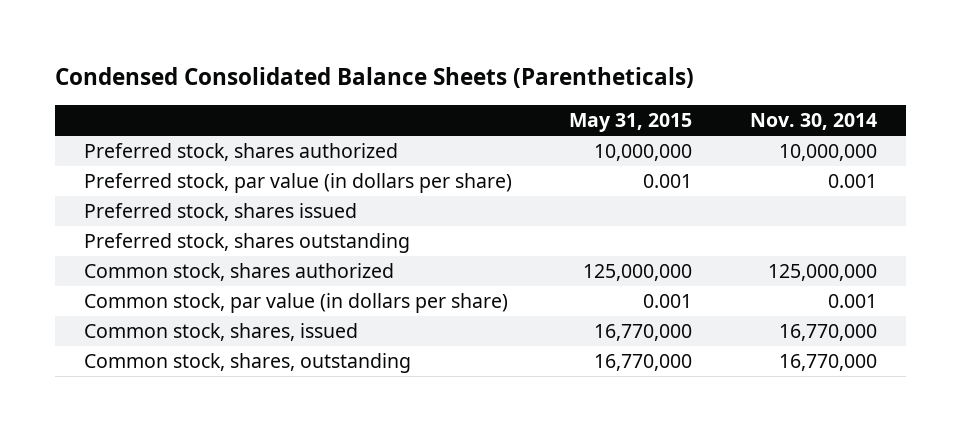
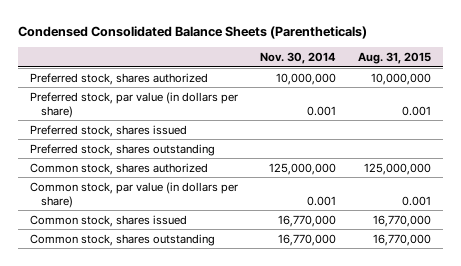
- | May 31, 2015 | Nov. 30, 2014
+ | Nov. 30, 2014 | Aug. 31, 2015
- Common stock, shares, issued | 16,770,000 | 16,770,000
- Common stock, shares, outstanding | 16,770,000 | 16,770,000
+ Common stock, shares issued | 16,770,000 | 16,770,000
+ Common stock, shares outstanding | 16,770,000 | 16,770,000

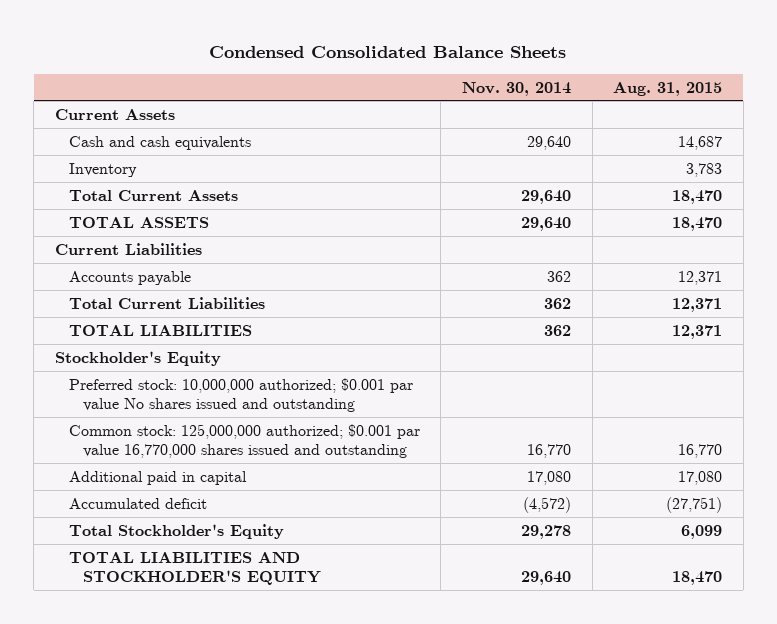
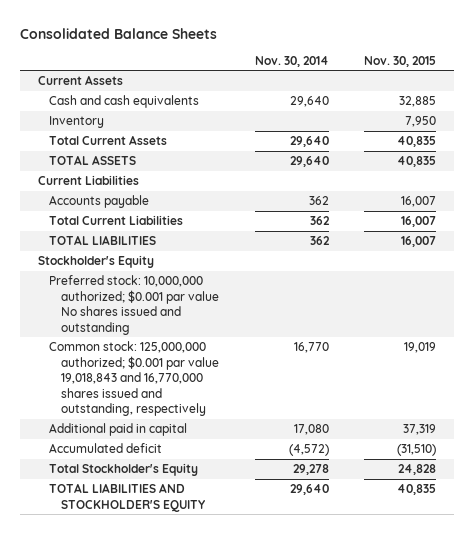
- Condensed Consolidated Balance Sheets
+ Consolidated Balance Sheets
- | Nov. 30, 2014 | Aug. 31, 2015
+ | Nov. 30, 2014 | Nov. 30, 2015
- Common stock: 125,000,000 authorized; $0.001 par value 16,770,000 shares issued and outstanding | 16,770 | 16,770
+ Common stock: 125,000,000 authorized; $0.001 par value 19,018,843 and 16,770,000 shares issued and outstanding, respectively | 16,770 | 19,019

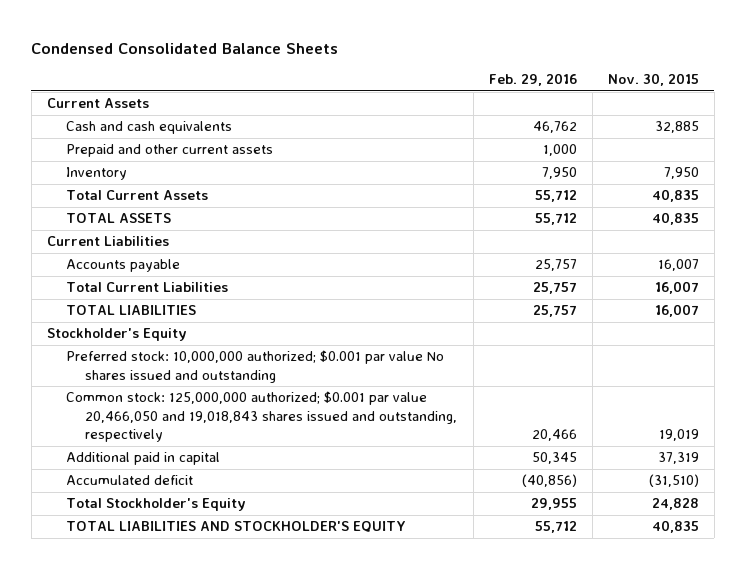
- Consolidated Balance Sheets
+ Condensed Consolidated Balance Sheets
- | Nov. 30, 2014 | Nov. 30, 2015
+ | Feb. 29, 2016 | Nov. 30, 2015
+ Prepaid and other current assets | 1,000 |
- Common stock: 125,000,000 authorized; $0.001 par value 19,018,843 and 16,770,000 shares issued and outstanding, respectively | 16,770 | 19,019
+ Common stock: 125,000,000 authorized; $0.001 par value 20,466,050 and 19,018,843 shares issued and outstanding, respectively | 20,466 | 19,019

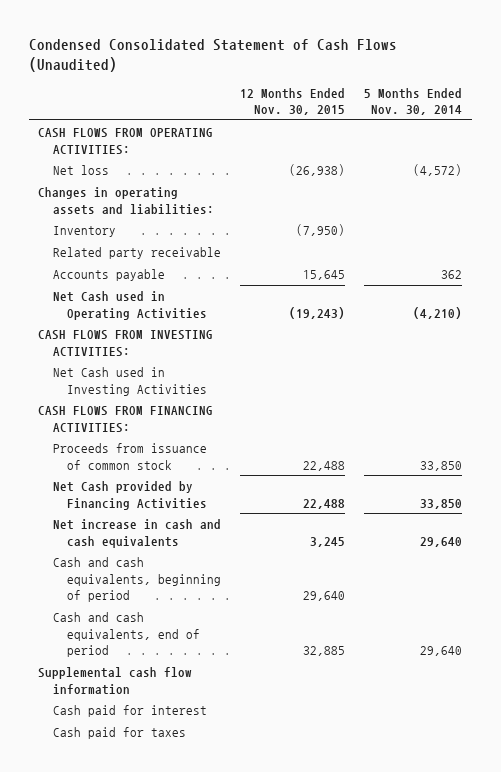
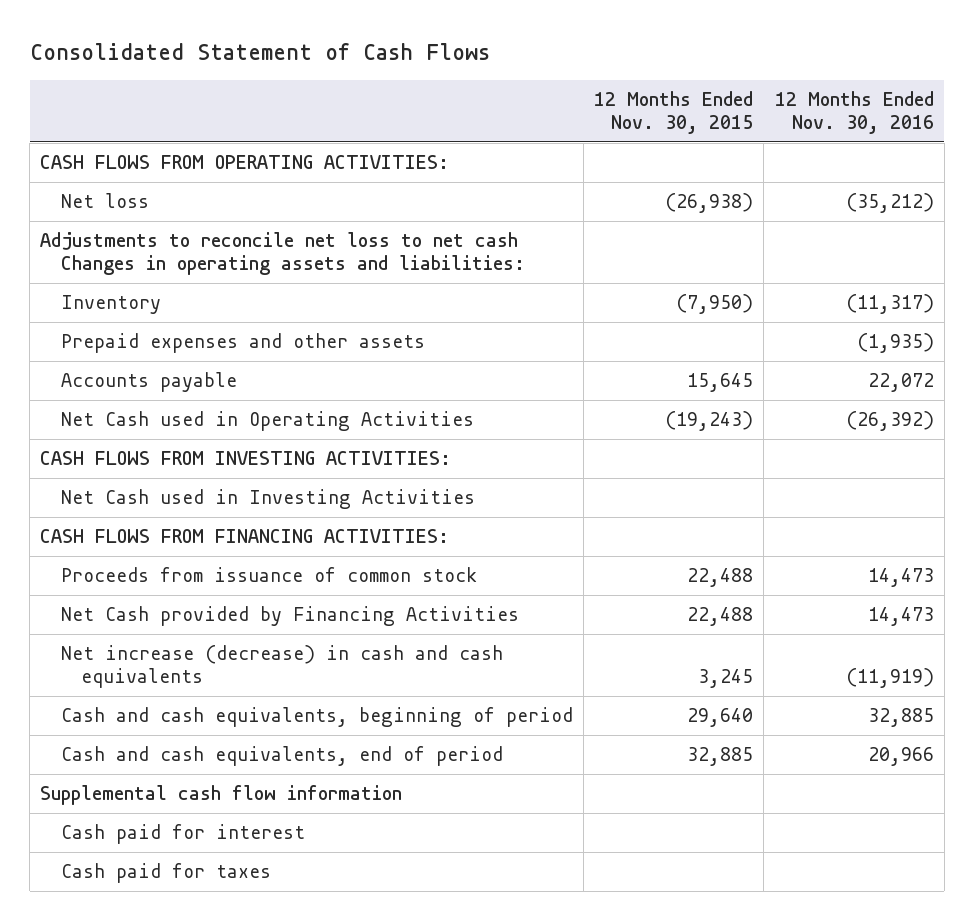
- Condensed Consolidated Statement of Cash Flows (Unaudited)
+ Consolidated Statement of Cash Flows
- | 12 Months Ended Nov. 30, 2015 | 5 Months Ended Nov. 30, 2014
+ | 12 Months Ended Nov. 30, 2015 | 12 Months Ended Nov. 30, 2016
- Changes in operating assets and liabilities:
+ Adjustments to reconcile net loss to net cash Changes in operating assets and liabilities:
- Related party receivable
+ Prepaid expenses and other assets | | (1,935)
- Net increase in cash and cash equivalents | 3,245 | 29,640
+ Net increase (decrease) in cash and cash equivalents | 3,245 | (11,919)

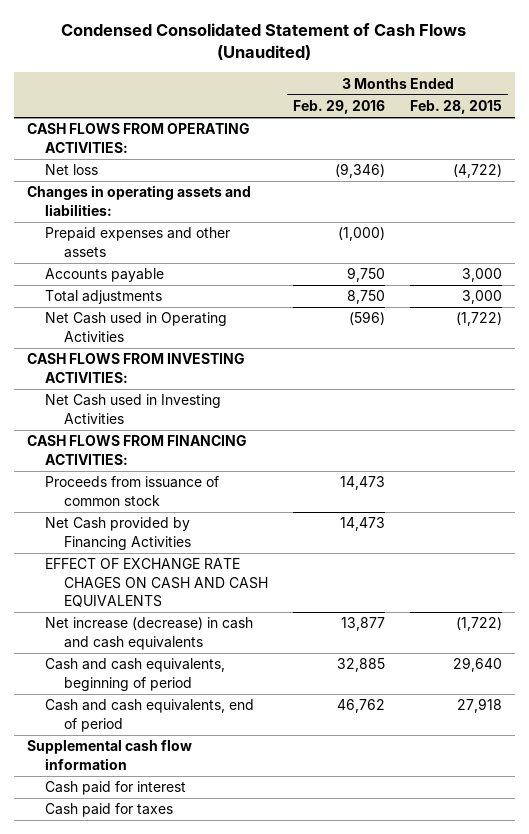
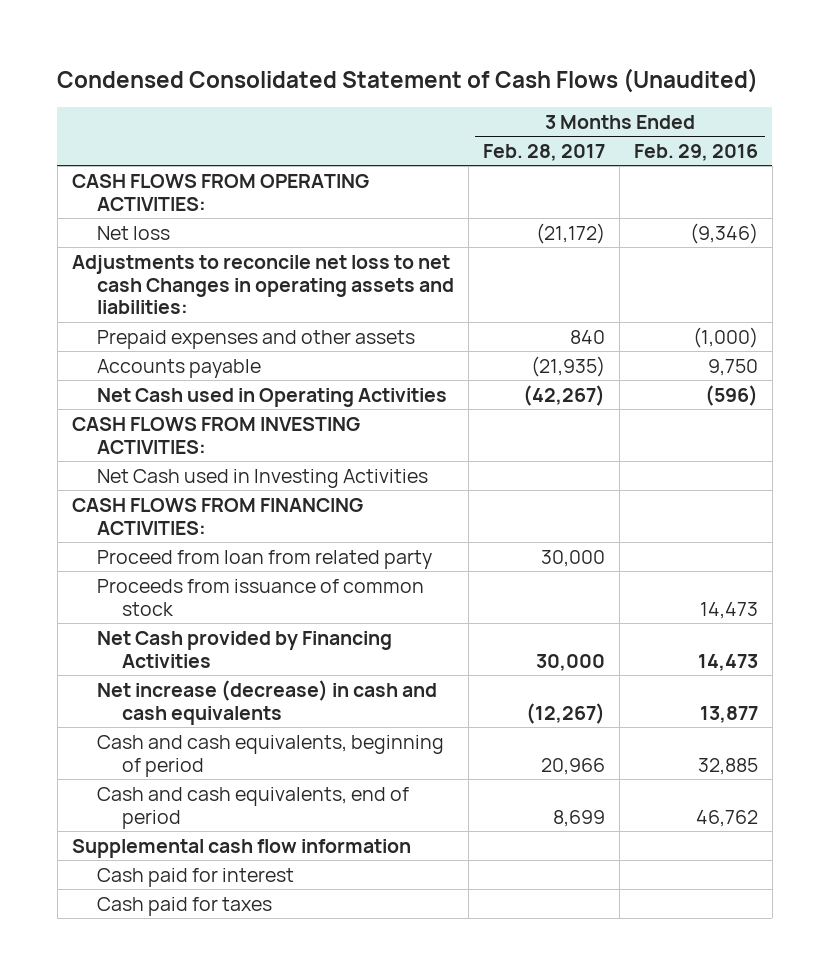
- | 3 Months Ended Feb. 29, 2016 | 3 Months Ended Feb. 28, 2015
+ | 3 Months Ended Feb. 28, 2017 | 3 Months Ended Feb. 29, 2016
- Changes in operating assets and liabilities:
+ Adjustments to reconcile net loss to net cash Changes in operating assets and liabilities:
- Total adjustments | 8,750 | 3,000
+ Proceed from loan from related party | 30,000 |
- EFFECT OF EXCHANGE RATE CHAGES ON CASH AND CASH EQUIVALENTS

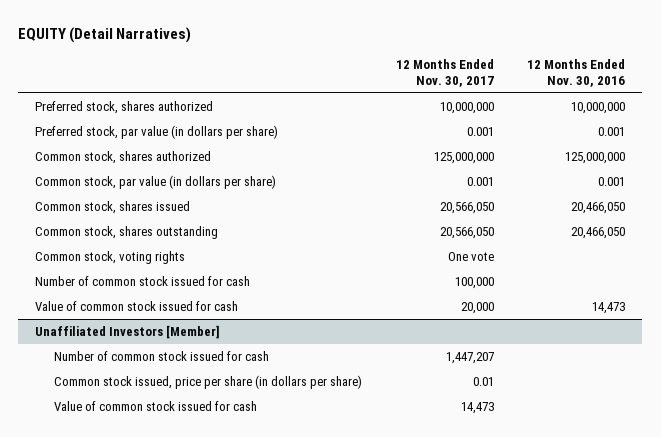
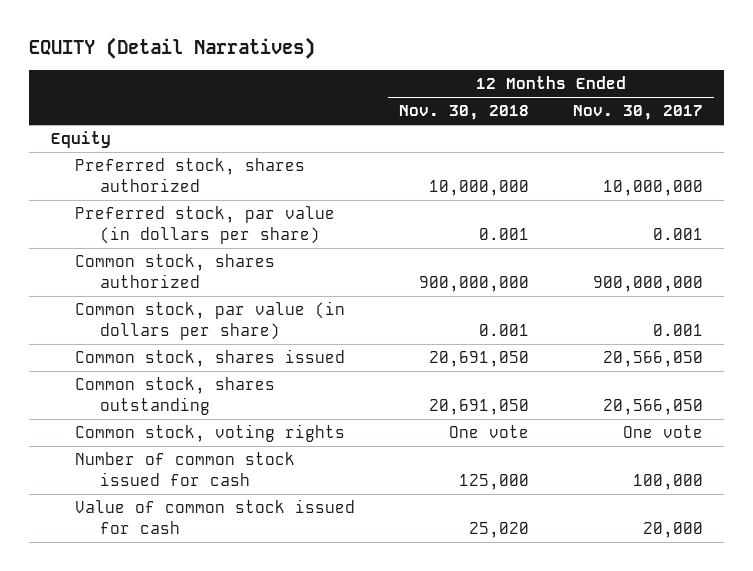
- | 12 Months Ended Nov. 30, 2017 | 12 Months Ended Nov. 30, 2016
+ | 12 Months Ended Nov. 30, 2018 | 12 Months Ended Nov. 30, 2017
+ Equity
- Common stock, shares authorized | 125,000,000 | 125,000,000
+ Common stock, shares authorized | 900,000,000 | 900,000,000
- Unaffiliated Investors [Member]
- Number of common stock issued for cash | 1,447,207 |
- Common stock issued, price per share (in dollars per share) | 0.01 |
- Value of common stock issued for cash | 14,473 |

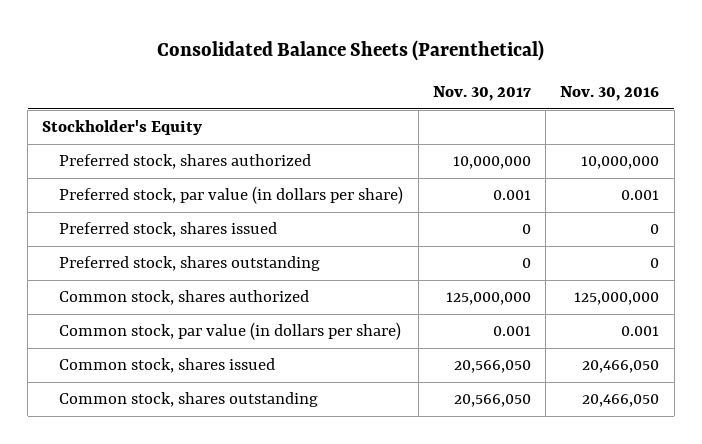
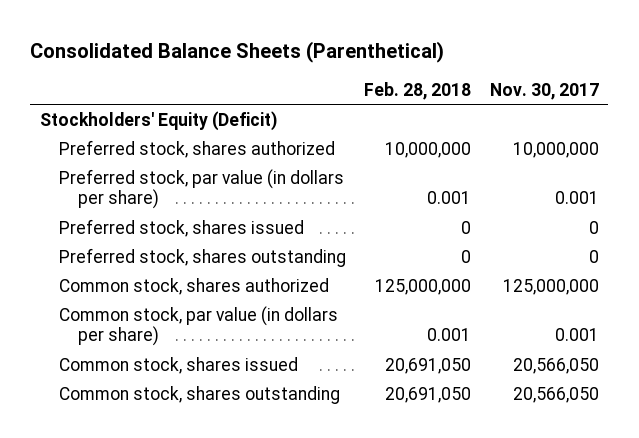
- | Nov. 30, 2017 | Nov. 30, 2016
+ | Feb. 28, 2018 | Nov. 30, 2017
- Stockholder's Equity
+ Stockholders' Equity (Deficit)

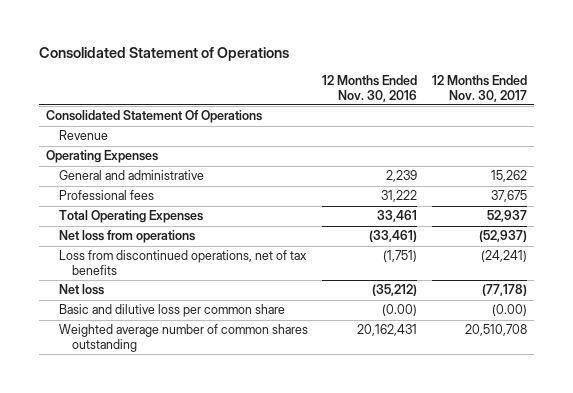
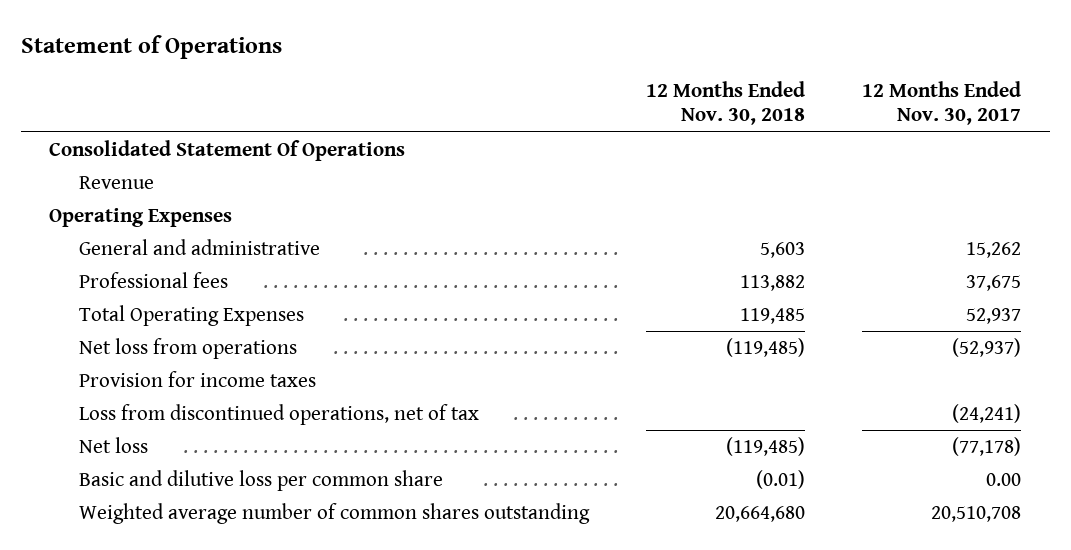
- Consolidated Statement of Operations
+ Statement of Operations
- | 12 Months Ended Nov. 30, 2016 | 12 Months Ended Nov. 30, 2017
+ | 12 Months Ended Nov. 30, 2018 | 12 Months Ended Nov. 30, 2017
- Loss from discontinued operations, net of tax benefits | (1,751) | (24,241)
+ Provision for income taxes
+ Loss from discontinued operations, net of tax | | (24,241)
- Basic and dilutive loss per common share | (0.00) | (0.00)
+ Basic and dilutive loss per common share | (0.01) | 0.00

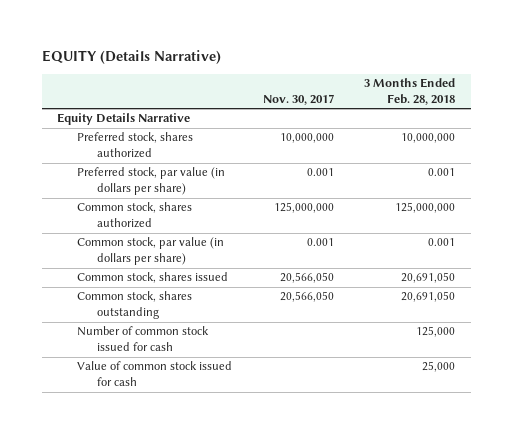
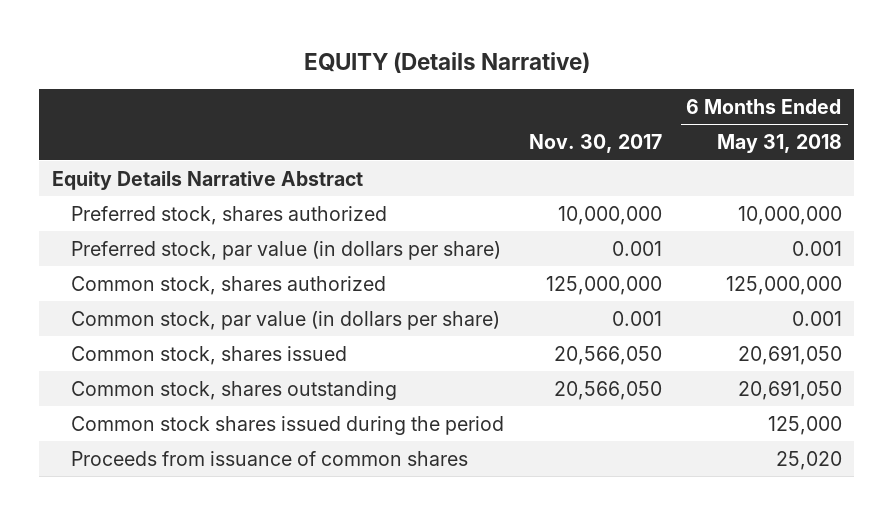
- | Nov. 30, 2017 | 3 Months Ended Feb. 28, 2018
+ | Nov. 30, 2017 | 6 Months Ended May 31, 2018
- Equity Details Narrative
+ Equity Details Narrative Abstract
- Number of common stock issued for cash | | 125,000
- Value of common stock issued for cash | | 25,000
+ Common stock shares issued during the period | | 125,000
+ Proceeds from issuance of common shares | | 25,020

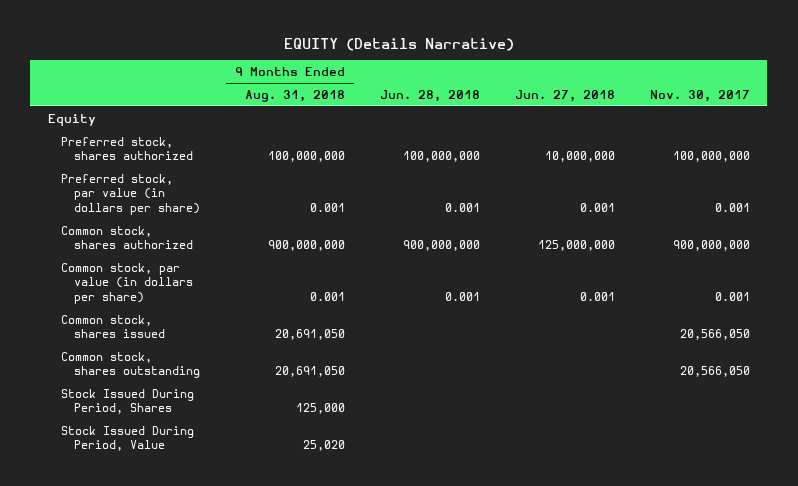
- | Nov. 30, 2017 | 6 Months Ended May 31, 2018
+ | 9 Months Ended Aug. 31, 2018 | Jun. 28, 2018 | Jun. 27, 2018 | Nov. 30, 2017
- Equity Details Narrative Abstract
- Preferred stock, shares authorized | 10,000,000 | 10,000,000
+ Equity
+ Preferred stock, shares authorized | 100,000,000 | 100,000,000 | 10,000,000 | 100,000,000
- Common stock, shares authorized | 125,000,000 | 125,000,000
+ Common stock, shares authorized | 900,000,000 | 900,000,000 | 125,000,000 | 900,000,000
- Common stock shares issued during the period | | 125,000
- Proceeds from issuance of common shares | | 25,020
+ Stock Issued During Period, Shares | 125,000 | | |
+ Stock Issued During Period, Value | 25,020 | | |

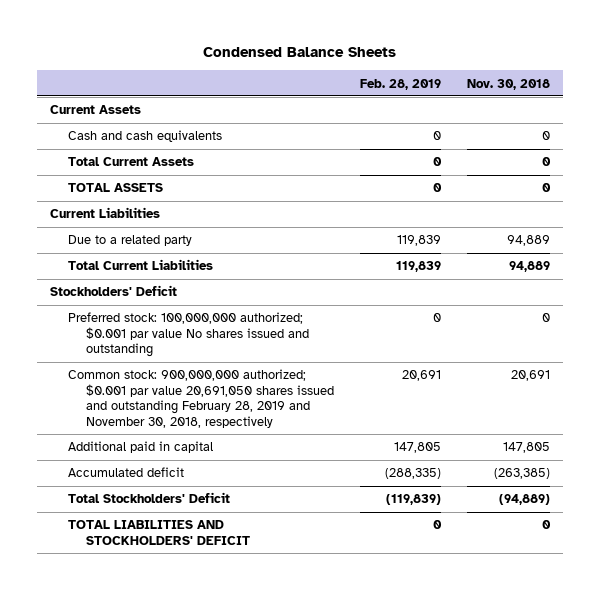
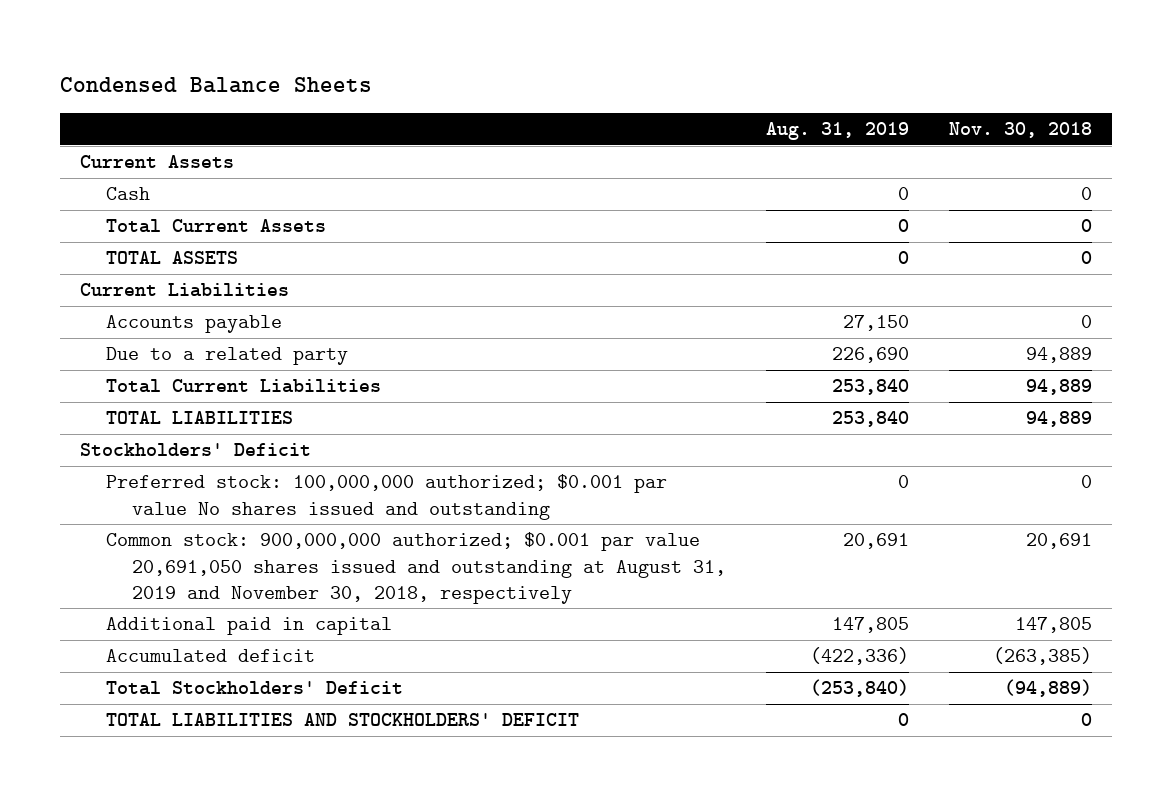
- | Feb. 28, 2019 | Nov. 30, 2018
+ | Aug. 31, 2019 | Nov. 30, 2018
- Cash and cash equivalents | 0 | 0
+ Cash | 0 | 0
+ Accounts payable | 27,150 | 0
+ TOTAL LIABILITIES | 253,840 | 94,889
- Common stock: 900,000,000 authorized; $0.001 par value 20,691,050 shares issued and outstanding February 28, 2019 and November 30, 2018, respectively | 20,691 | 20,691
+ Common stock: 900,000,000 authorized; $0.001 par value 20,691,050 shares issued and outstanding at August 31, 2019 and November 30, 2018, respectively | 20,691 | 20,691

